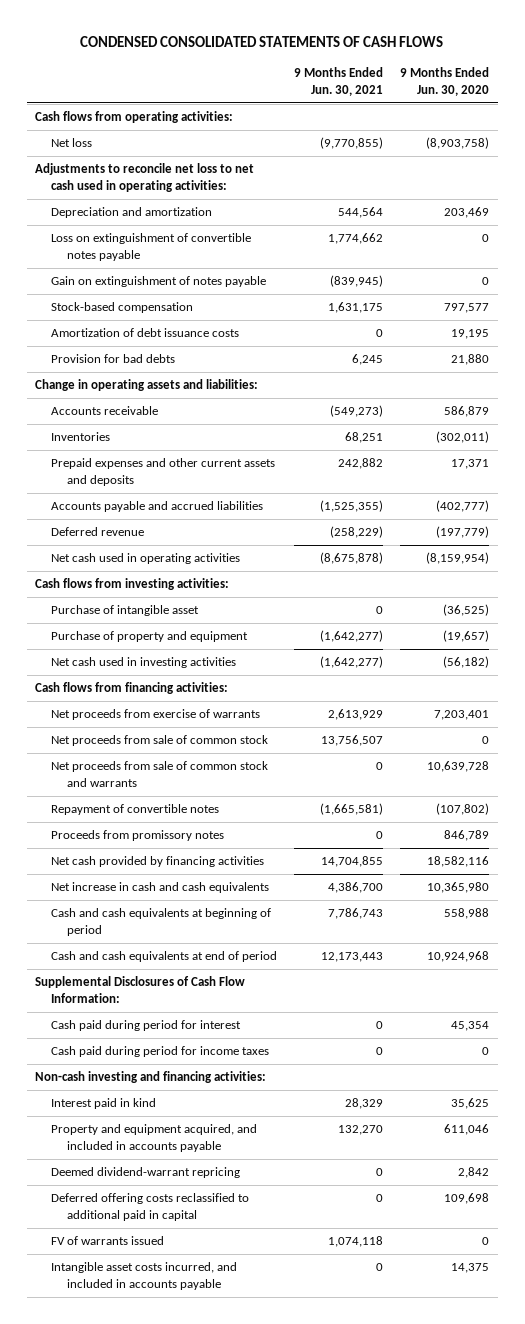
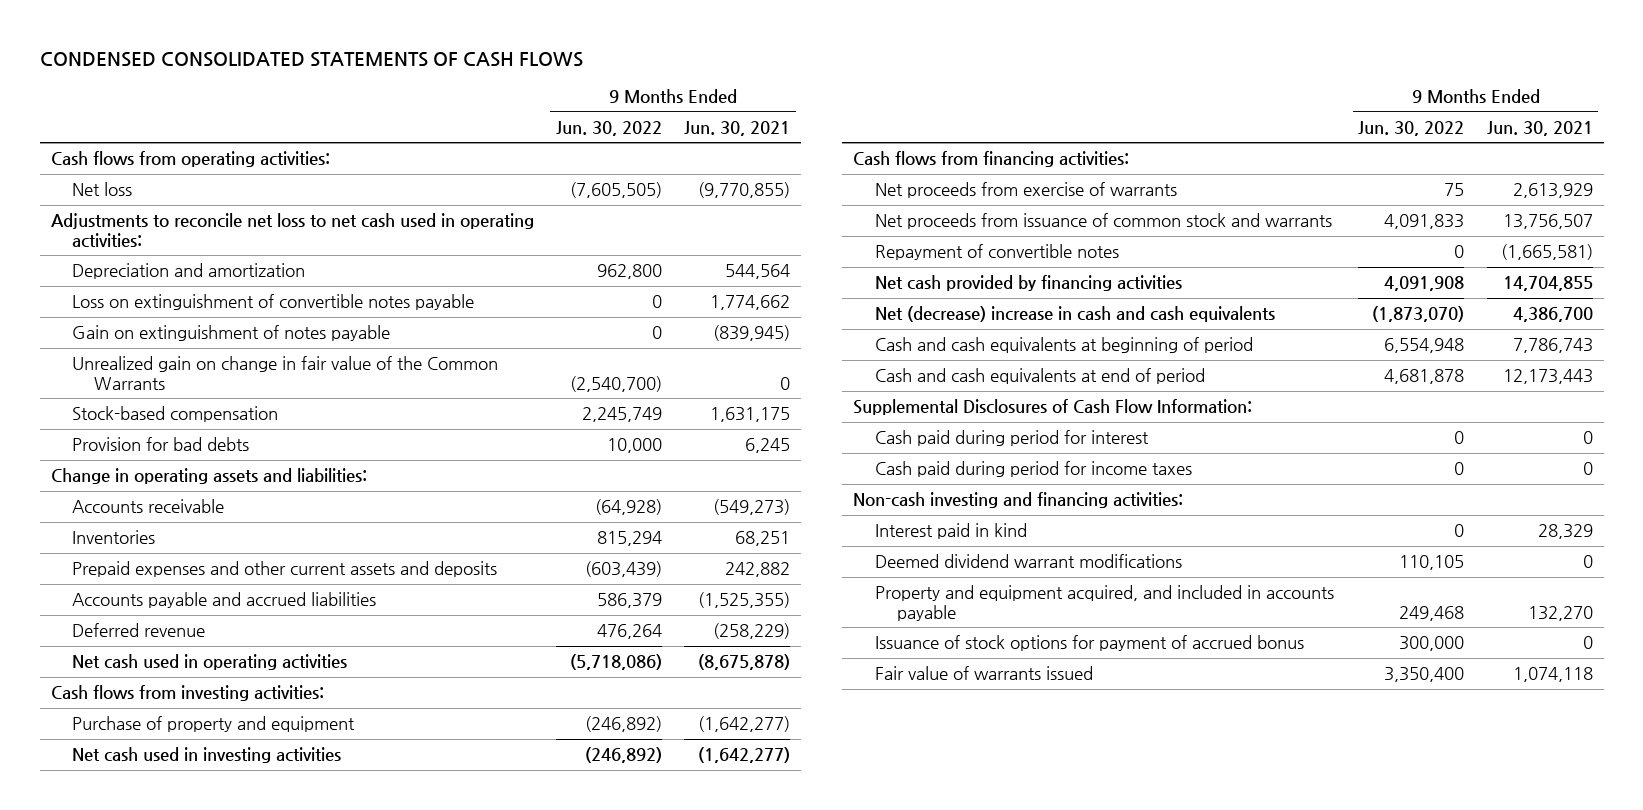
- | 9 Months Ended Jun. 30, 2021 | 9 Months Ended Jun. 30, 2020
+ | 9 Months Ended Jun. 30, 2022 | 9 Months Ended Jun. 30, 2021
+ Unrealized gain on change in fair value of the Common Warrants | (2,540,700) | 0
- Amortization of debt issuance costs | 0 | 19,195
- Purchase of intangible asset | 0 | (36,525)
- Net proceeds from sale of common stock | 13,756,507 | 0
- Net proceeds from sale of common stock and warrants | 0 | 10,639,728
+ Net proceeds from issuance of common stock and warrants | 4,091,833 | 13,756,507
- Proceeds from promissory notes | 0 | 846,789
- Net increase in cash and cash equivalents | 4,386,700 | 10,365,980
+ Net (decrease) increase in cash and cash equivalents | (1,873,070) | 4,386,700
+ Deemed dividend warrant modifications | 110,105 | 0
- Deemed dividend-warrant repricing | 0 | 2,842
- Deferred offering costs reclassified to additional paid in capital | 0 | 109,698
- FV of warrants issued | 1,074,118 | 0
- Intangible asset costs incurred, and included in accounts payable | 0 | 14,375
+ Issuance of stock options for payment of accrued bonus | 300,000 | 0
+ Fair value of warrants issued | 3,350,400 | 1,074,118

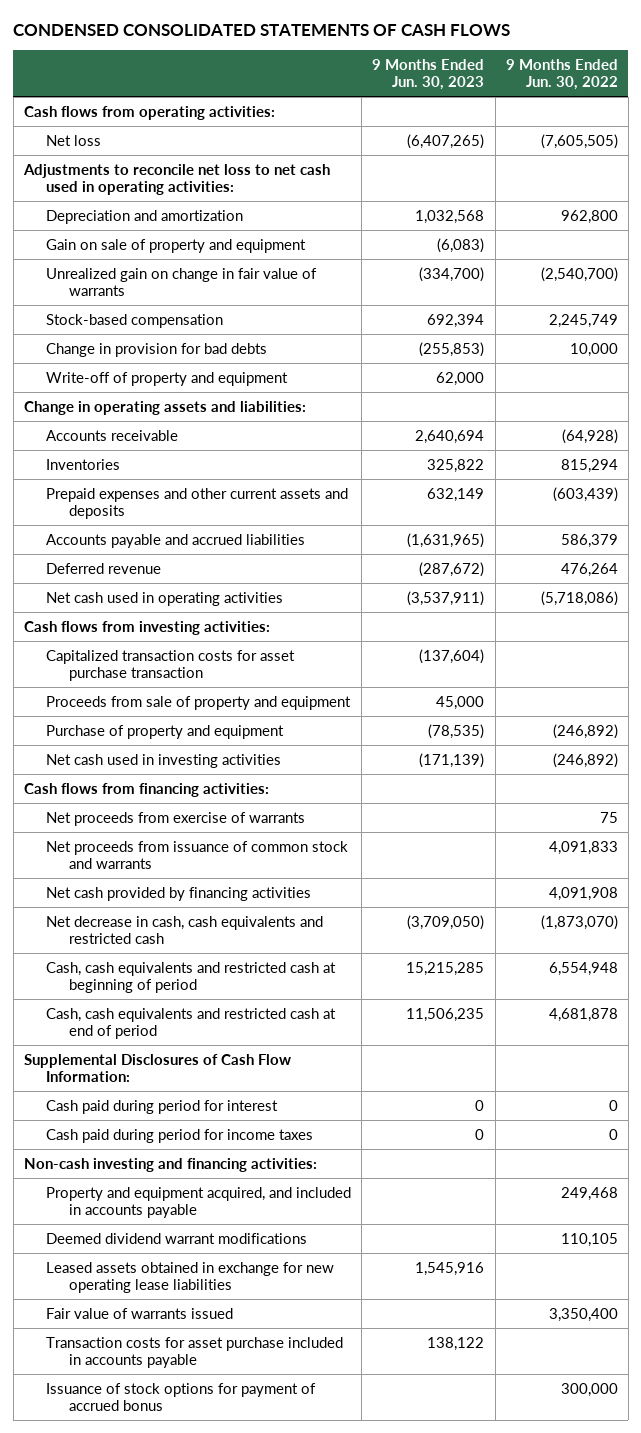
- | 9 Months Ended Jun. 30, 2022 | 9 Months Ended Jun. 30, 2021
+ | 9 Months Ended Jun. 30, 2023 | 9 Months Ended Jun. 30, 2022
- Loss on extinguishment of convertible notes payable | 0 | 1,774,662
- Gain on extinguishment of notes payable | 0 | (839,945)
- Unrealized gain on change in fair value of the Common Warrants | (2,540,700) | 0
+ Gain on sale of property and equipment | (6,083) |
+ Unrealized gain on change in fair value of warrants | (334,700) | (2,540,700)
- Provision for bad debts | 10,000 | 6,245
+ Change in provision for bad debts | (255,853) | 10,000
+ Write-off of property and equipment | 62,000 |
+ Capitalized transaction costs for asset purchase transaction | (137,604) |
+ Proceeds from sale of property and equipment | 45,000 |
- Repayment of convertible notes | 0 | (1,665,581)
- Net (decrease) increase in cash and cash equivalents | (1,873,070) | 4,386,700
- Cash and cash equivalents at beginning of period | 6,554,948 | 7,786,743
- Cash and cash equivalents at end of period | 4,681,878 | 12,173,443
+ Net decrease in cash, cash equivalents and restricted cash | (3,709,050) | (1,873,070)
+ Cash, cash equivalents and restricted cash at beginning of period | 15,215,285 | 6,554,948
+ Cash, cash equivalents and restricted cash at end of period | 11,506,235 | 4,681,878
- Interest paid in kind | 0 | 28,329
moved down: Deemed dividend warrant modifications | | 110,105
+ Leased assets obtained in exchange for new operating lease liabilities | 1,545,916 |
+ Transaction costs for asset purchase included in accounts payable | 138,122 |
moved down: Issuance of stock options for payment of accrued bonus | | 300,000

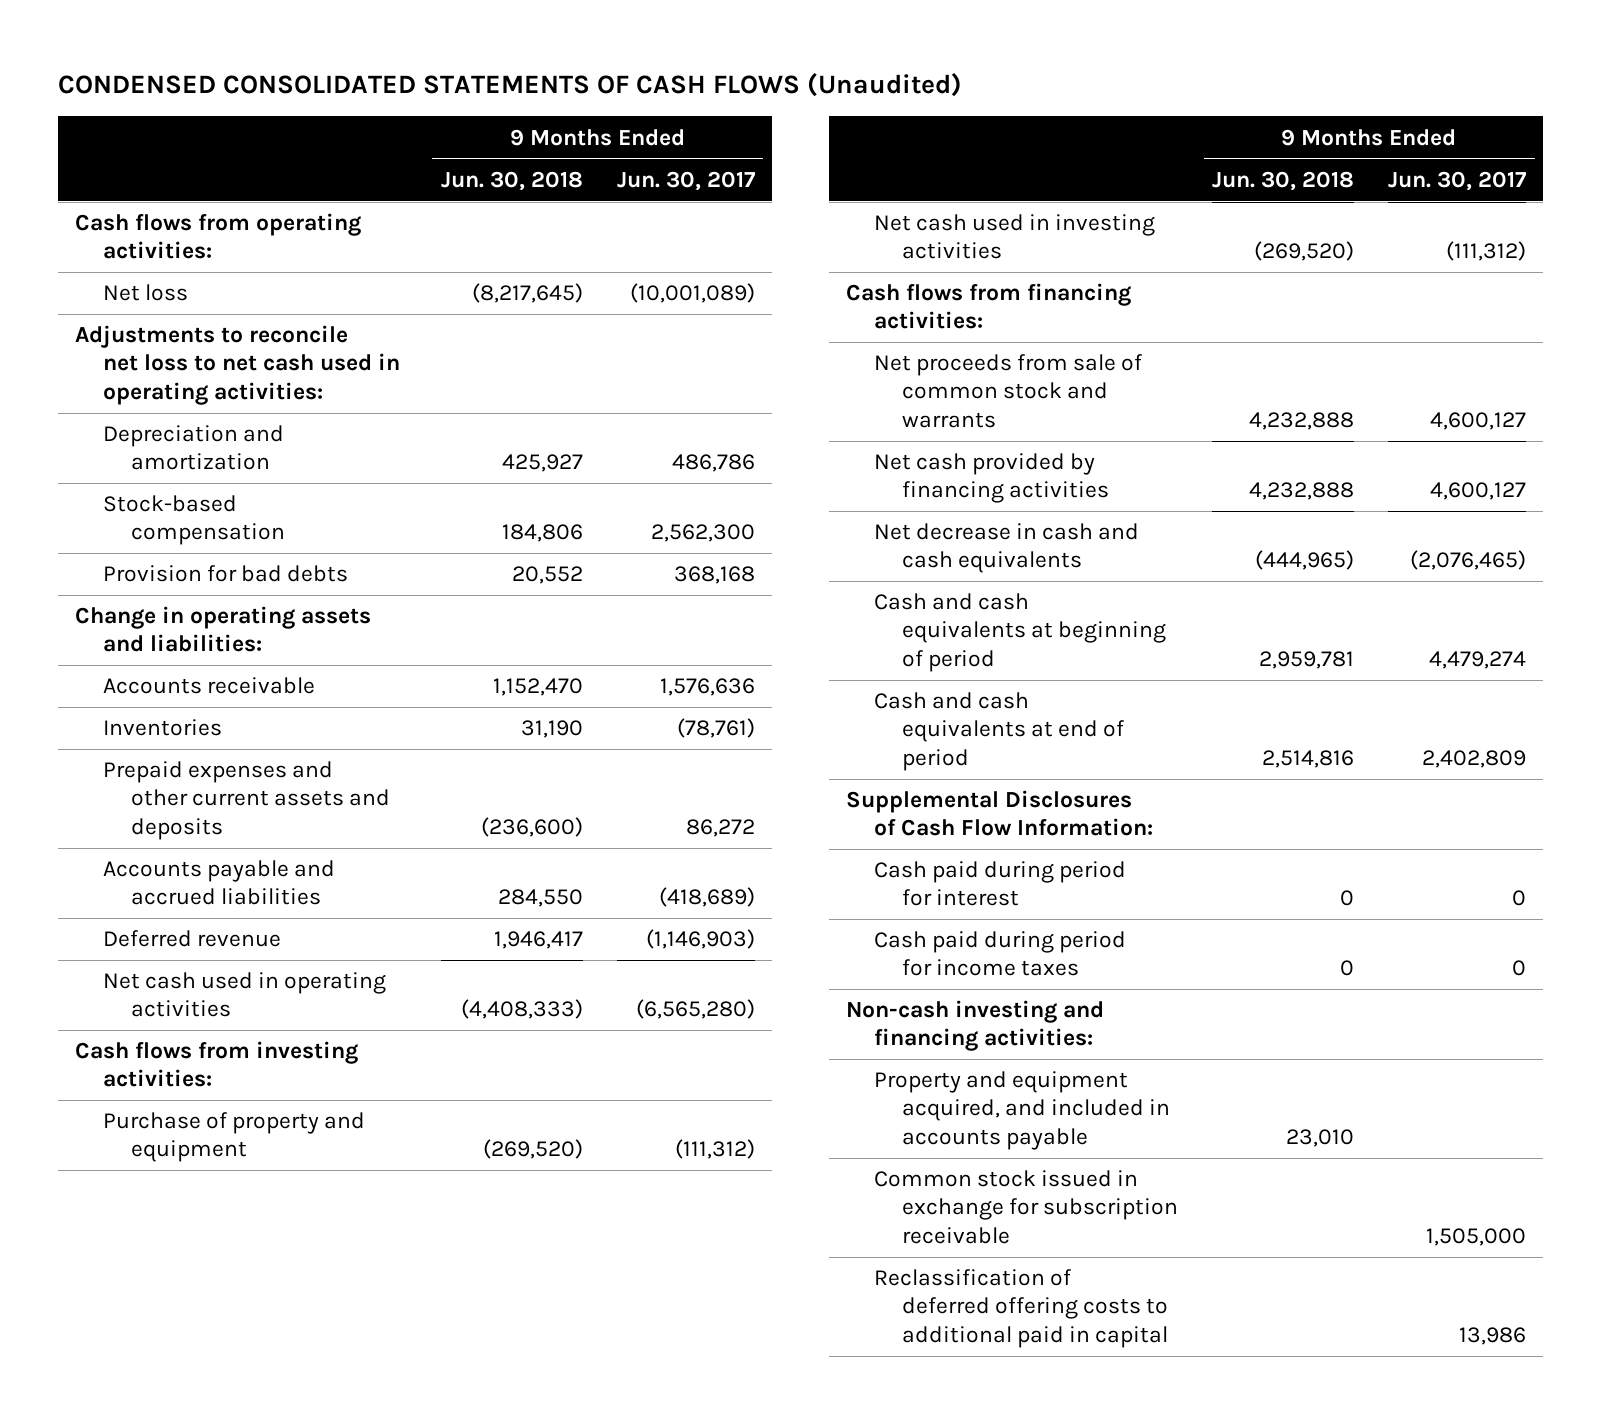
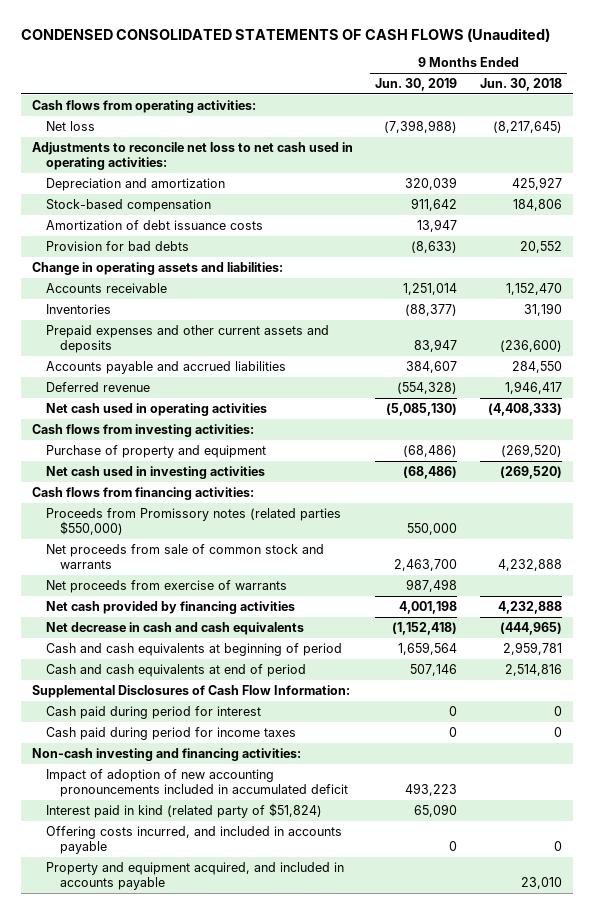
- | 9 Months Ended Jun. 30, 2018 | 9 Months Ended Jun. 30, 2017
+ | 9 Months Ended Jun. 30, 2019 | 9 Months Ended Jun. 30, 2018
+ Amortization of debt issuance costs | 13,947 |
+ Proceeds from Promissory notes (related parties $550,000) | 550,000 |
+ Net proceeds from exercise of warrants | 987,498 |
+ Impact of adoption of new accounting pronouncements included in accumulated deficit | 493,223 |
+ Interest paid in kind (related party of $51,824) | 65,090 |
+ Offering costs incurred, and included in accounts payable | 0 | 0
- Common stock issued in exchange for subscription receivable | | 1,505,000
- Reclassification of deferred offering costs to additional paid in capital | | 13,986

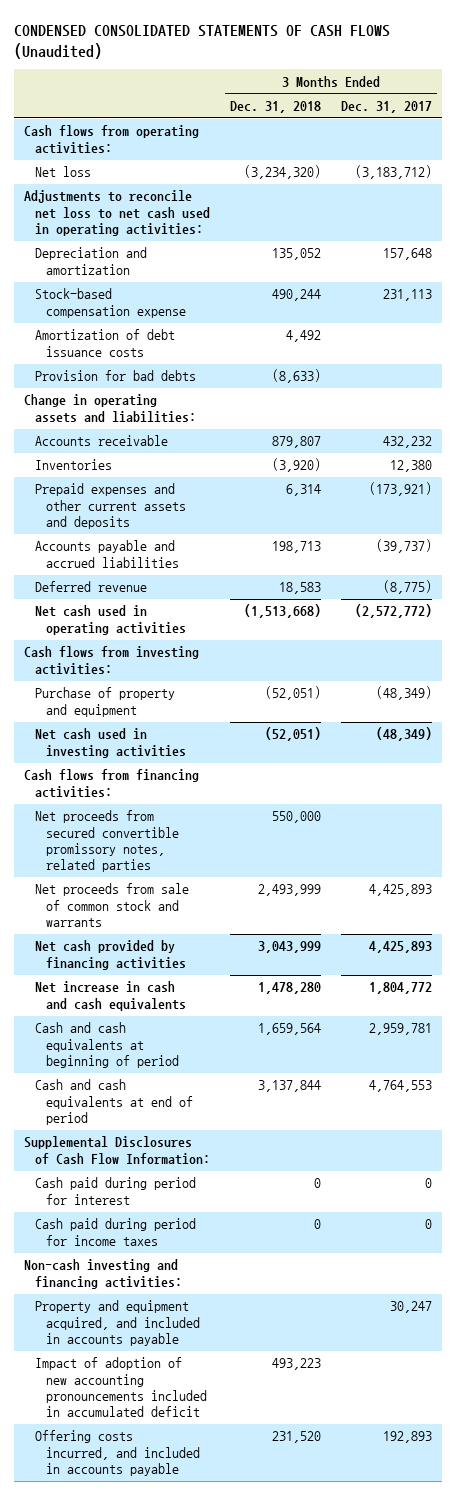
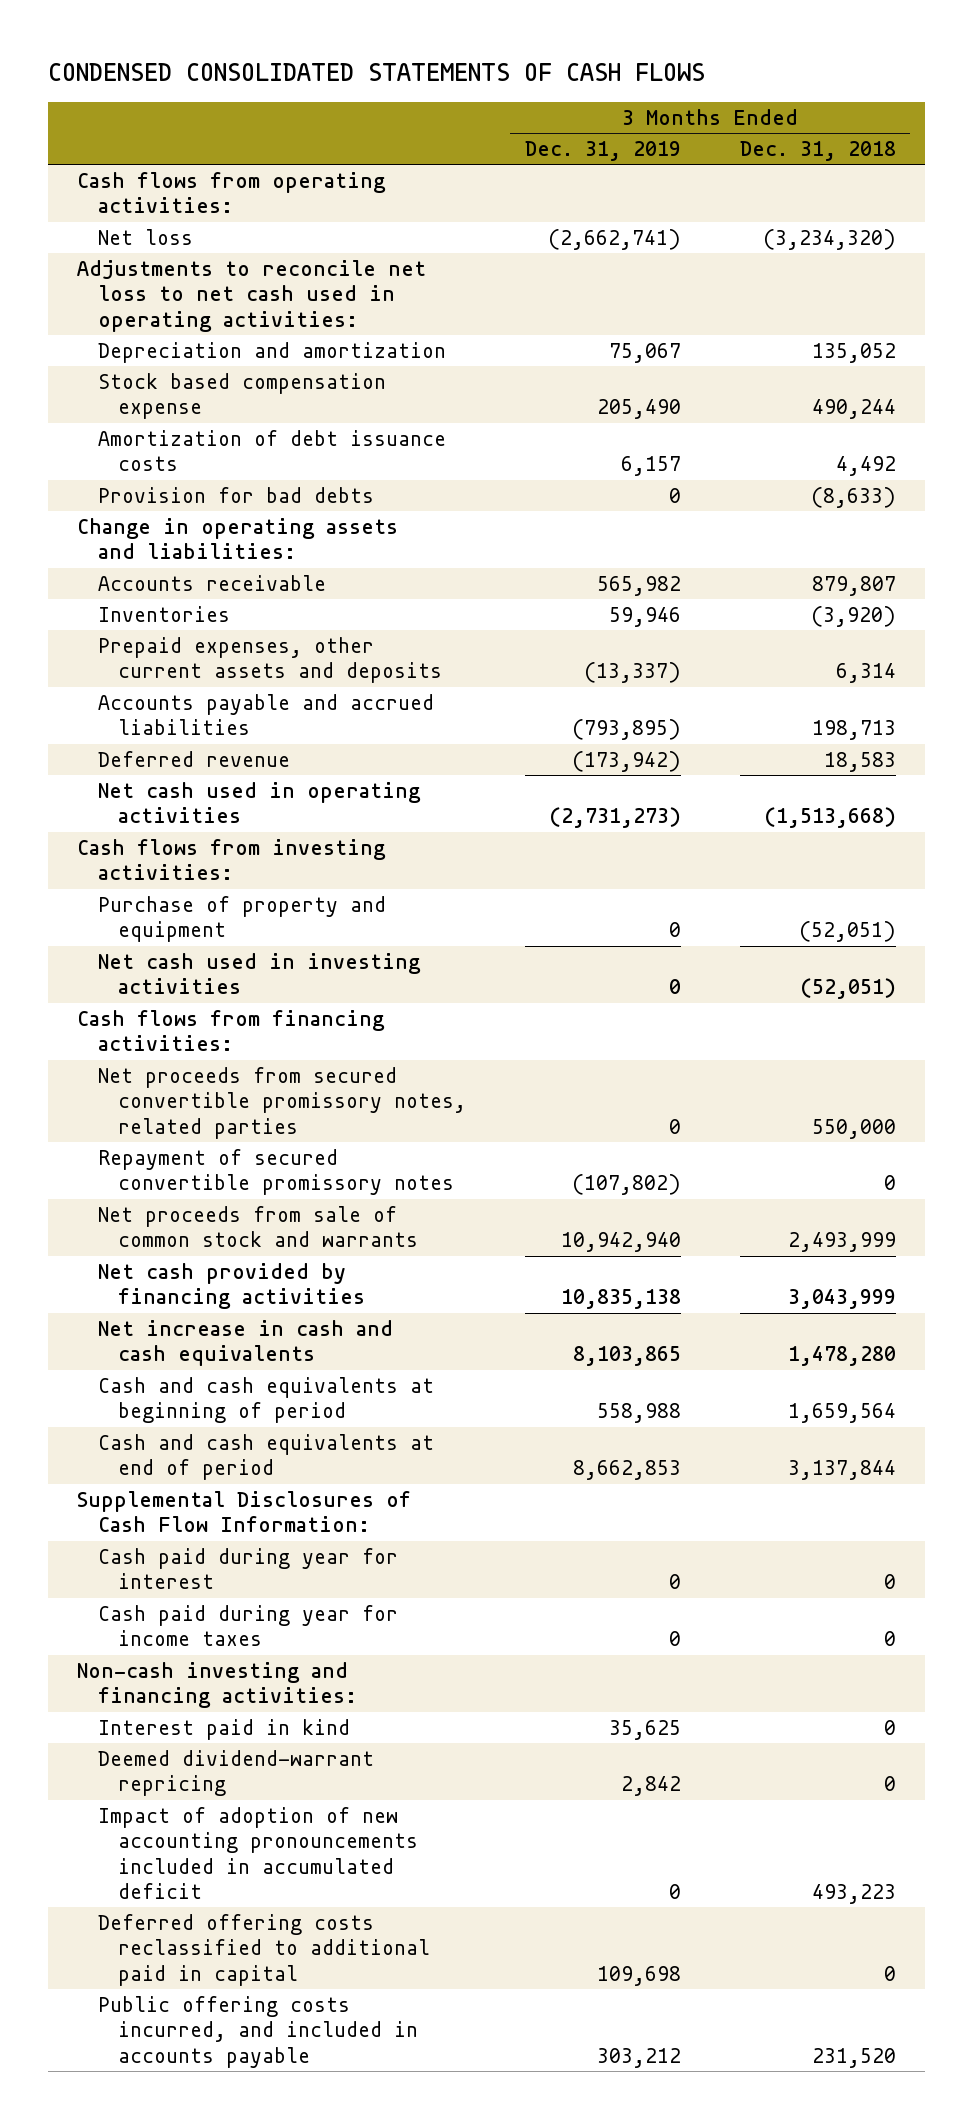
- CONDENSED CONSOLIDATED STATEMENTS OF CASH FLOWS (Unaudited)
+ CONDENSED CONSOLIDATED STATEMENTS OF CASH FLOWS
- | 3 Months Ended Dec. 31, 2018 | 3 Months Ended Dec. 31, 2017
+ | 3 Months Ended Dec. 31, 2019 | 3 Months Ended Dec. 31, 2018
- Stock-based compensation expense | 490,244 | 231,113
+ Stock based compensation expense | 205,490 | 490,244
- Prepaid expenses and other current assets and deposits | 6,314 | (173,921)
+ Prepaid expenses, other current assets and deposits | (13,337) | 6,314
+ Repayment of secured convertible promissory notes | (107,802) | 0
- Cash paid during period for interest | 0 | 0
- Cash paid during period for income taxes | 0 | 0
+ Cash paid during year for interest | 0 | 0
+ Cash paid during year for income taxes | 0 | 0
- Property and equipment acquired, and included in accounts payable | | 30,247
+ Interest paid in kind | 35,625 | 0
+ Deemed dividend-warrant repricing | 2,842 | 0
- Offering costs incurred, and included in accounts payable | 231,520 | 192,893
+ Deferred offering costs reclassified to additional paid in capital | 109,698 | 0
+ Public offering costs incurred, and included in accounts payable | 303,212 | 231,520

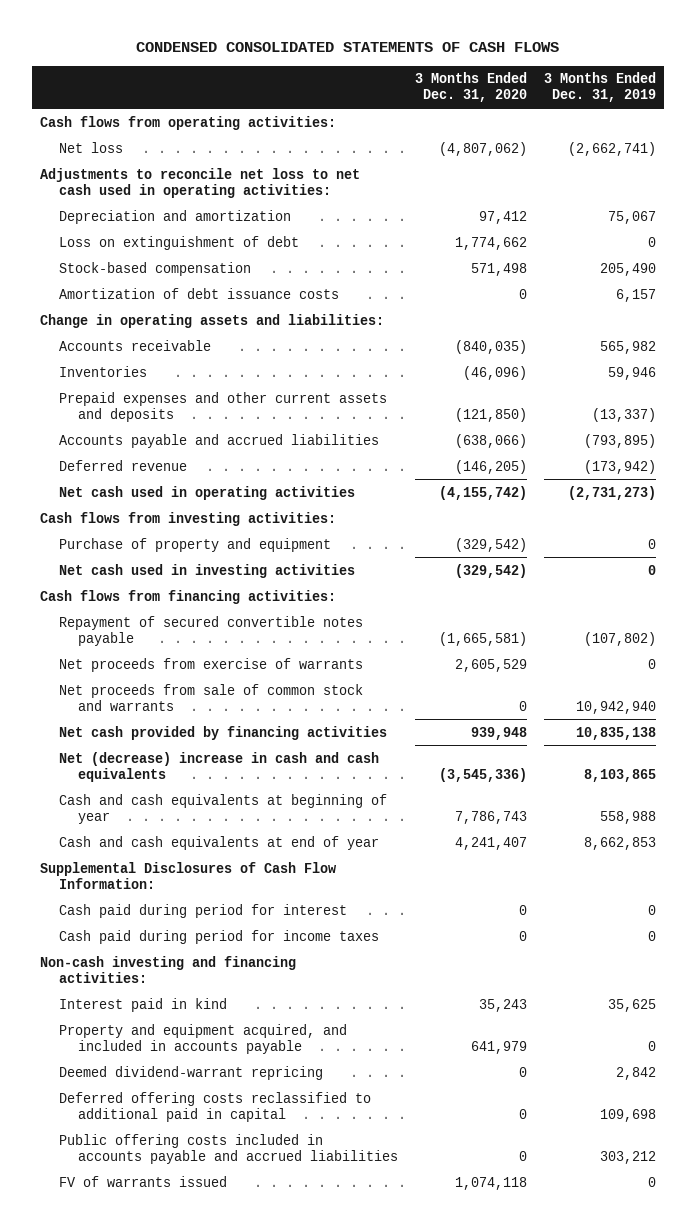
- | 3 Months Ended Dec. 31, 2019 | 3 Months Ended Dec. 31, 2018
+ | 3 Months Ended Dec. 31, 2020 | 3 Months Ended Dec. 31, 2019
- Stock based compensation expense | 205,490 | 490,244
+ Loss on extinguishment of debt | 1,774,662 | 0
+ Stock-based compensation | 571,498 | 205,490
- Provision for bad debts | 0 | (8,633)
- Prepaid expenses, other current assets and deposits | (13,337) | 6,314
+ Prepaid expenses and other current assets and deposits | (121,850) | (13,337)
- Net proceeds from secured convertible promissory notes, related parties | 0 | 550,000
- Repayment of secured convertible promissory notes | (107,802) | 0
+ Repayment of secured convertible notes payable | (1,665,581) | (107,802)
+ Net proceeds from exercise of warrants | 2,605,529 | 0
- Net increase in cash and cash equivalents | 8,103,865 | 1,478,280
- Cash and cash equivalents at beginning of period | 558,988 | 1,659,564
- Cash and cash equivalents at end of period | 8,662,853 | 3,137,844
+ Net (decrease) increase in cash and cash equivalents | (3,545,336) | 8,103,865
+ Cash and cash equivalents at beginning of year | 7,786,743 | 558,988
+ Cash and cash equivalents at end of year | 4,241,407 | 8,662,853
- Cash paid during year for interest | 0 | 0
- Cash paid during year for income taxes | 0 | 0
+ Cash paid during period for interest | 0 | 0
+ Cash paid during period for income taxes | 0 | 0
+ Property and equipment acquired, and included in accounts payable | 641,979 | 0
- Impact of adoption of new accounting pronouncements included in accumulated deficit | 0 | 493,223
- Public offering costs incurred, and included in accounts payable | 303,212 | 231,520
+ Public offering costs included in accounts payable and accrued liabilities | 0 | 303,212
+ FV of warrants issued | 1,074,118 | 0

